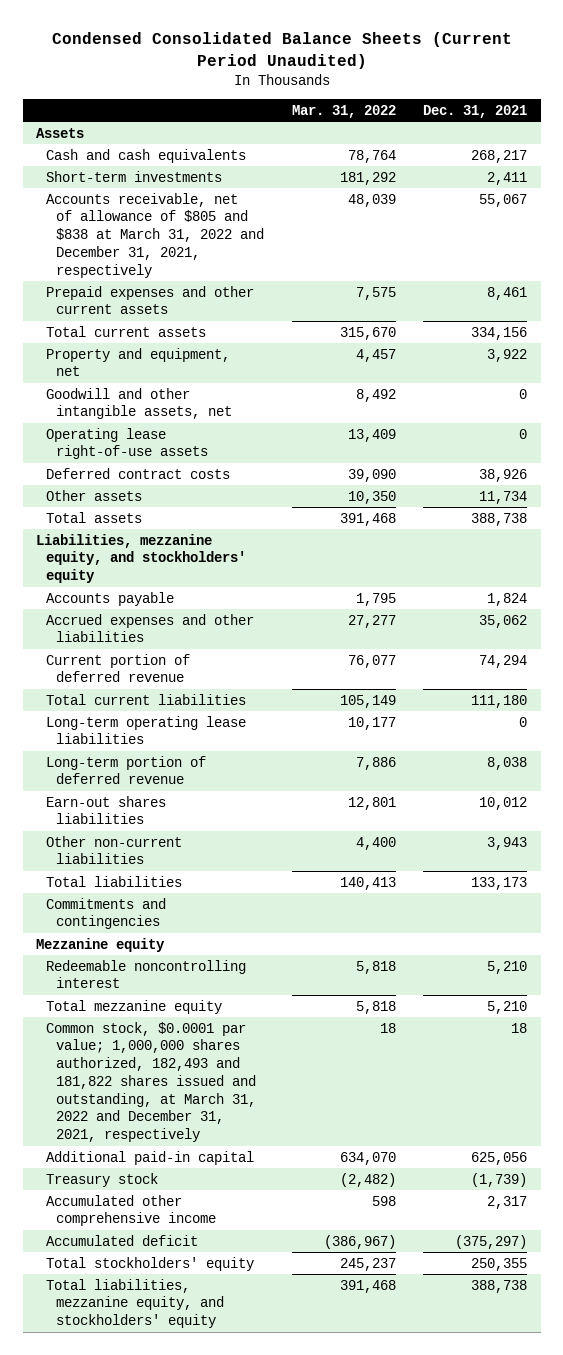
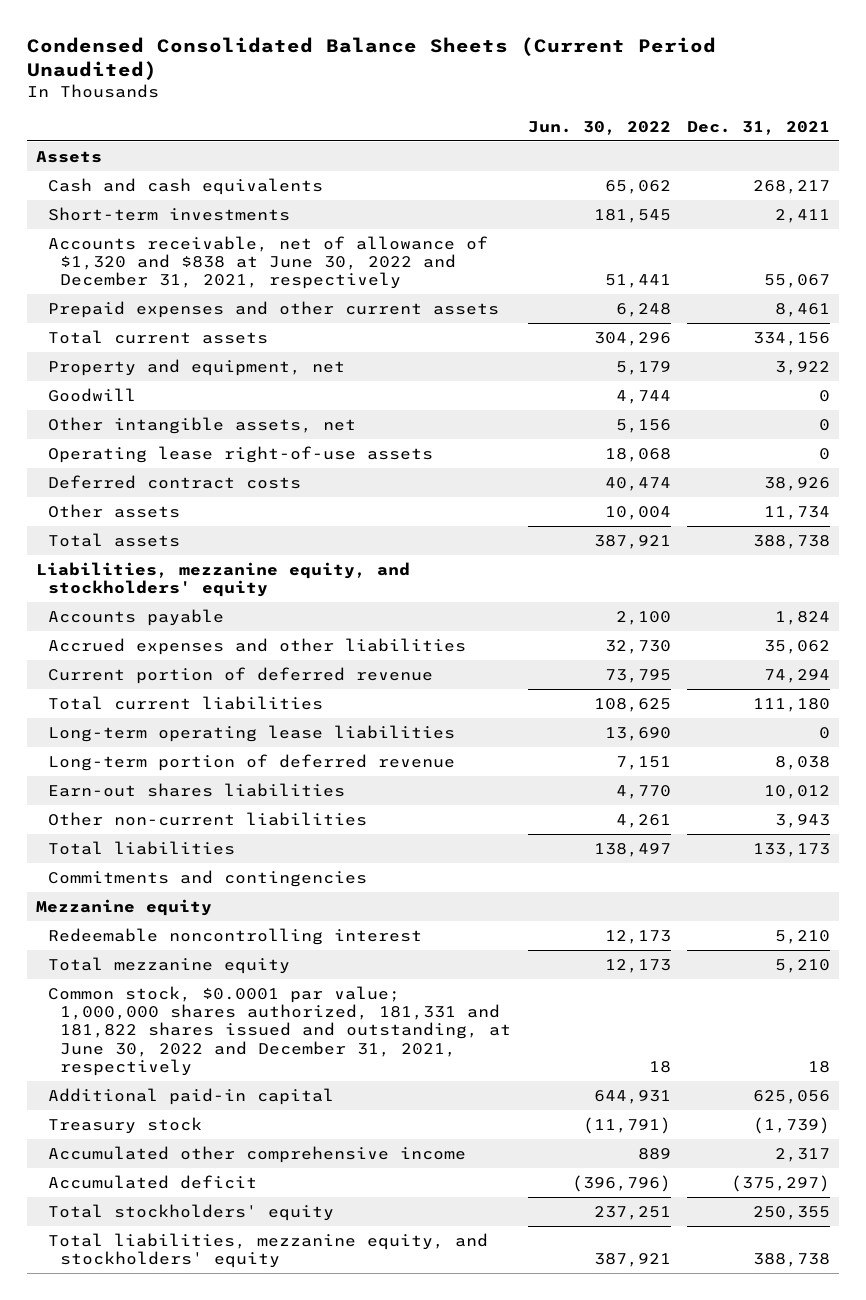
- | Mar. 31, 2022 | Dec. 31, 2021
+ | Jun. 30, 2022 | Dec. 31, 2021
- Accounts receivable, net of allowance of $805 and $838 at March 31, 2022 and December 31, 2021, respectively | 48,039 | 55,067
+ Accounts receivable, net of allowance of $1,320 and $838 at June 30, 2022 and December 31, 2021, respectively | 51,441 | 55,067
- Goodwill and other intangible assets, net | 8,492 | 0
+ Goodwill | 4,744 | 0
+ Other intangible assets, net | 5,156 | 0
- Common stock, $0.0001 par value; 1,000,000 shares authorized, 182,493 and 181,822 shares issued and outstanding, at March 31, 2022 and December 31, 2021, respectively | 18 | 18
+ Common stock, $0.0001 par value; 1,000,000 shares authorized, 181,331 and 181,822 shares issued and outstanding, at June 30, 2022 and December 31, 2021, respectively | 18 | 18

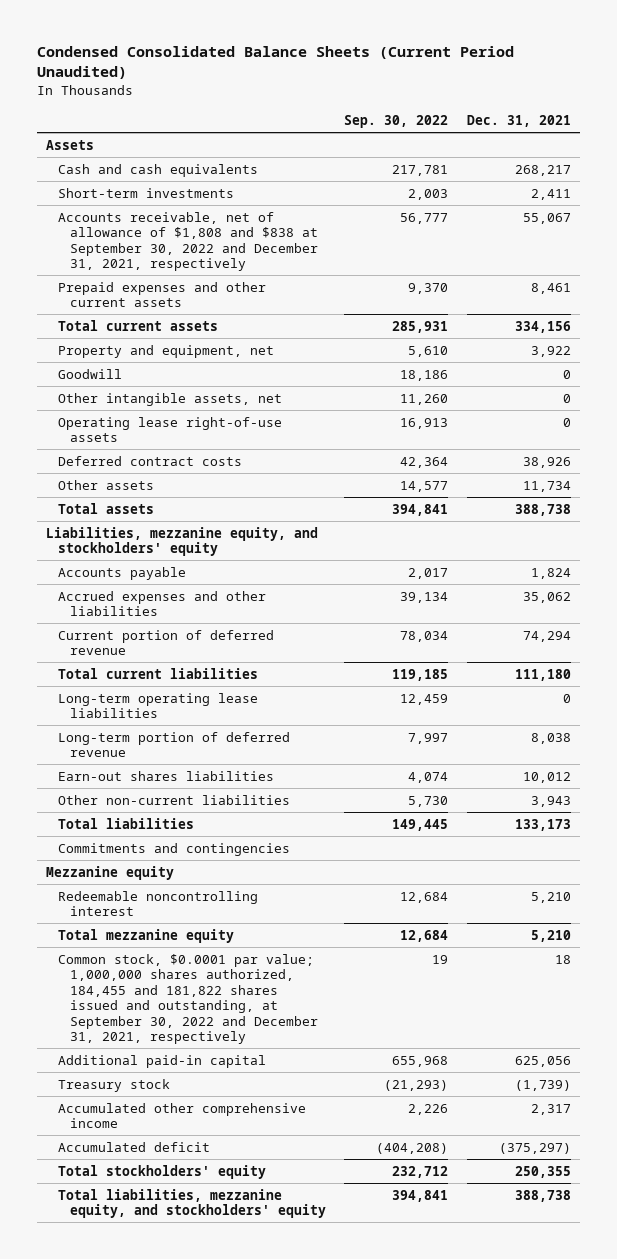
- | Jun. 30, 2022 | Dec. 31, 2021
+ | Sep. 30, 2022 | Dec. 31, 2021
- Accounts receivable, net of allowance of $1,320 and $838 at June 30, 2022 and December 31, 2021, respectively | 51,441 | 55,067
+ Accounts receivable, net of allowance of $1,808 and $838 at September 30, 2022 and December 31, 2021, respectively | 56,777 | 55,067
- Common stock, $0.0001 par value; 1,000,000 shares authorized, 181,331 and 181,822 shares issued and outstanding, at June 30, 2022 and December 31, 2021, respectively | 18 | 18
+ Common stock, $0.0001 par value; 1,000,000 shares authorized, 184,455 and 181,822 shares issued and outstanding, at September 30, 2022 and December 31, 2021, respectively | 19 | 18

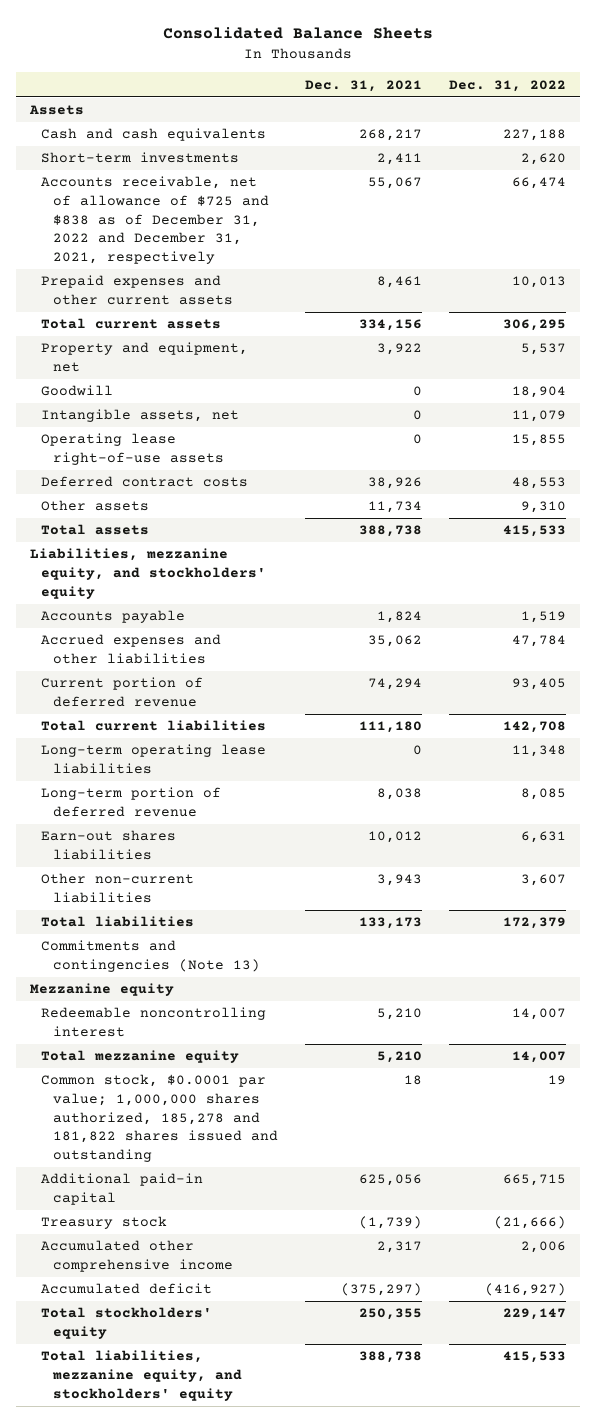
- Condensed Consolidated Balance Sheets (Current Period Unaudited)
+ Consolidated Balance Sheets
- | Sep. 30, 2022 | Dec. 31, 2021
+ | Dec. 31, 2021 | Dec. 31, 2022
- Accounts receivable, net of allowance of $1,808 and $838 at September 30, 2022 and December 31, 2021, respectively | 56,777 | 55,067
+ Accounts receivable, net of allowance of $725 and $838 as of December 31, 2022 and December 31, 2021, respectively | 55,067 | 66,474
- Other intangible assets, net | 11,260 | 0
+ Intangible assets, net | 0 | 11,079
- Commitments and contingencies
+ Commitments and contingencies (Note 13)
- Common stock, $0.0001 par value; 1,000,000 shares authorized, 184,455 and 181,822 shares issued and outstanding, at September 30, 2022 and December 31, 2021, respectively | 19 | 18
+ Common stock, $0.0001 par value; 1,000,000 shares authorized, 185,278 and 181,822 shares issued and outstanding | 18 | 19

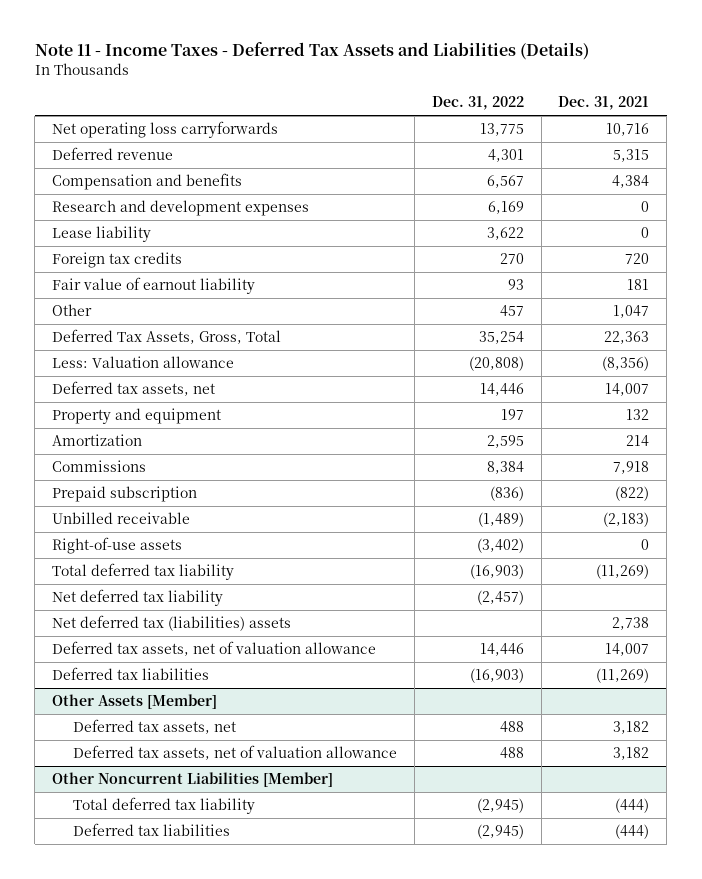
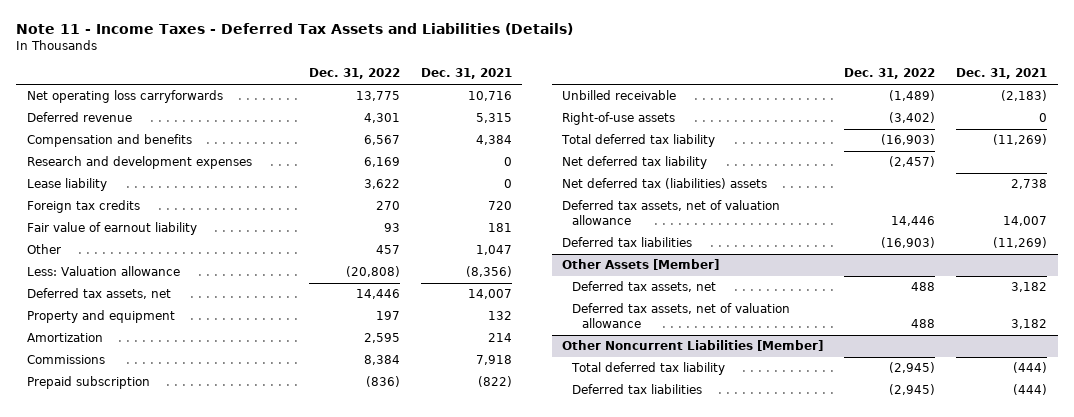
- Deferred Tax Assets, Gross, Total | 35,254 | 22,363

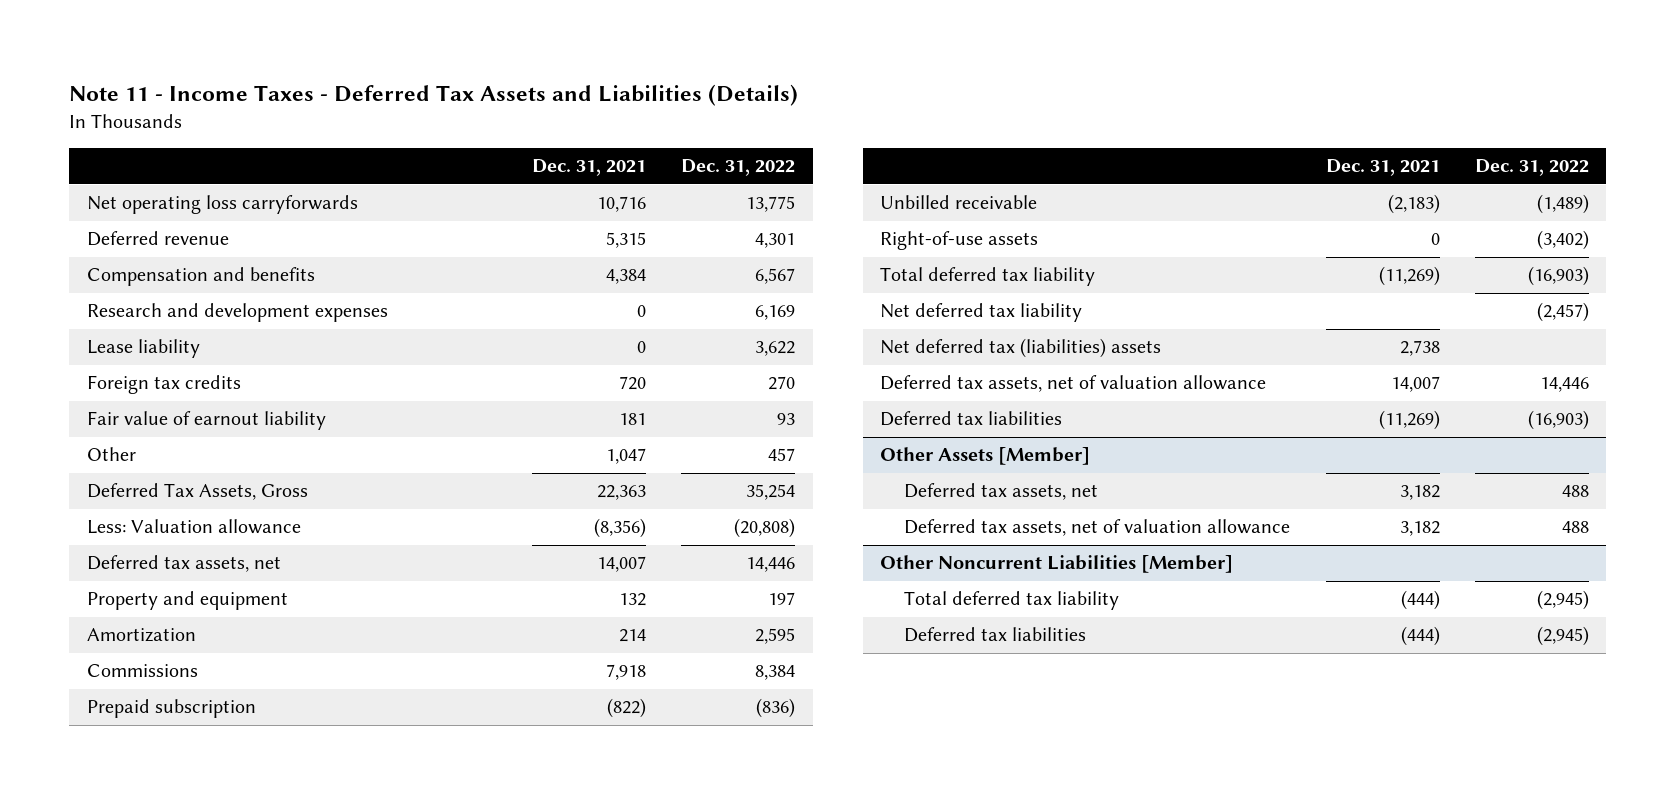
- | Dec. 31, 2022 | Dec. 31, 2021
+ | Dec. 31, 2021 | Dec. 31, 2022
+ Deferred Tax Assets, Gross | 22,363 | 35,254

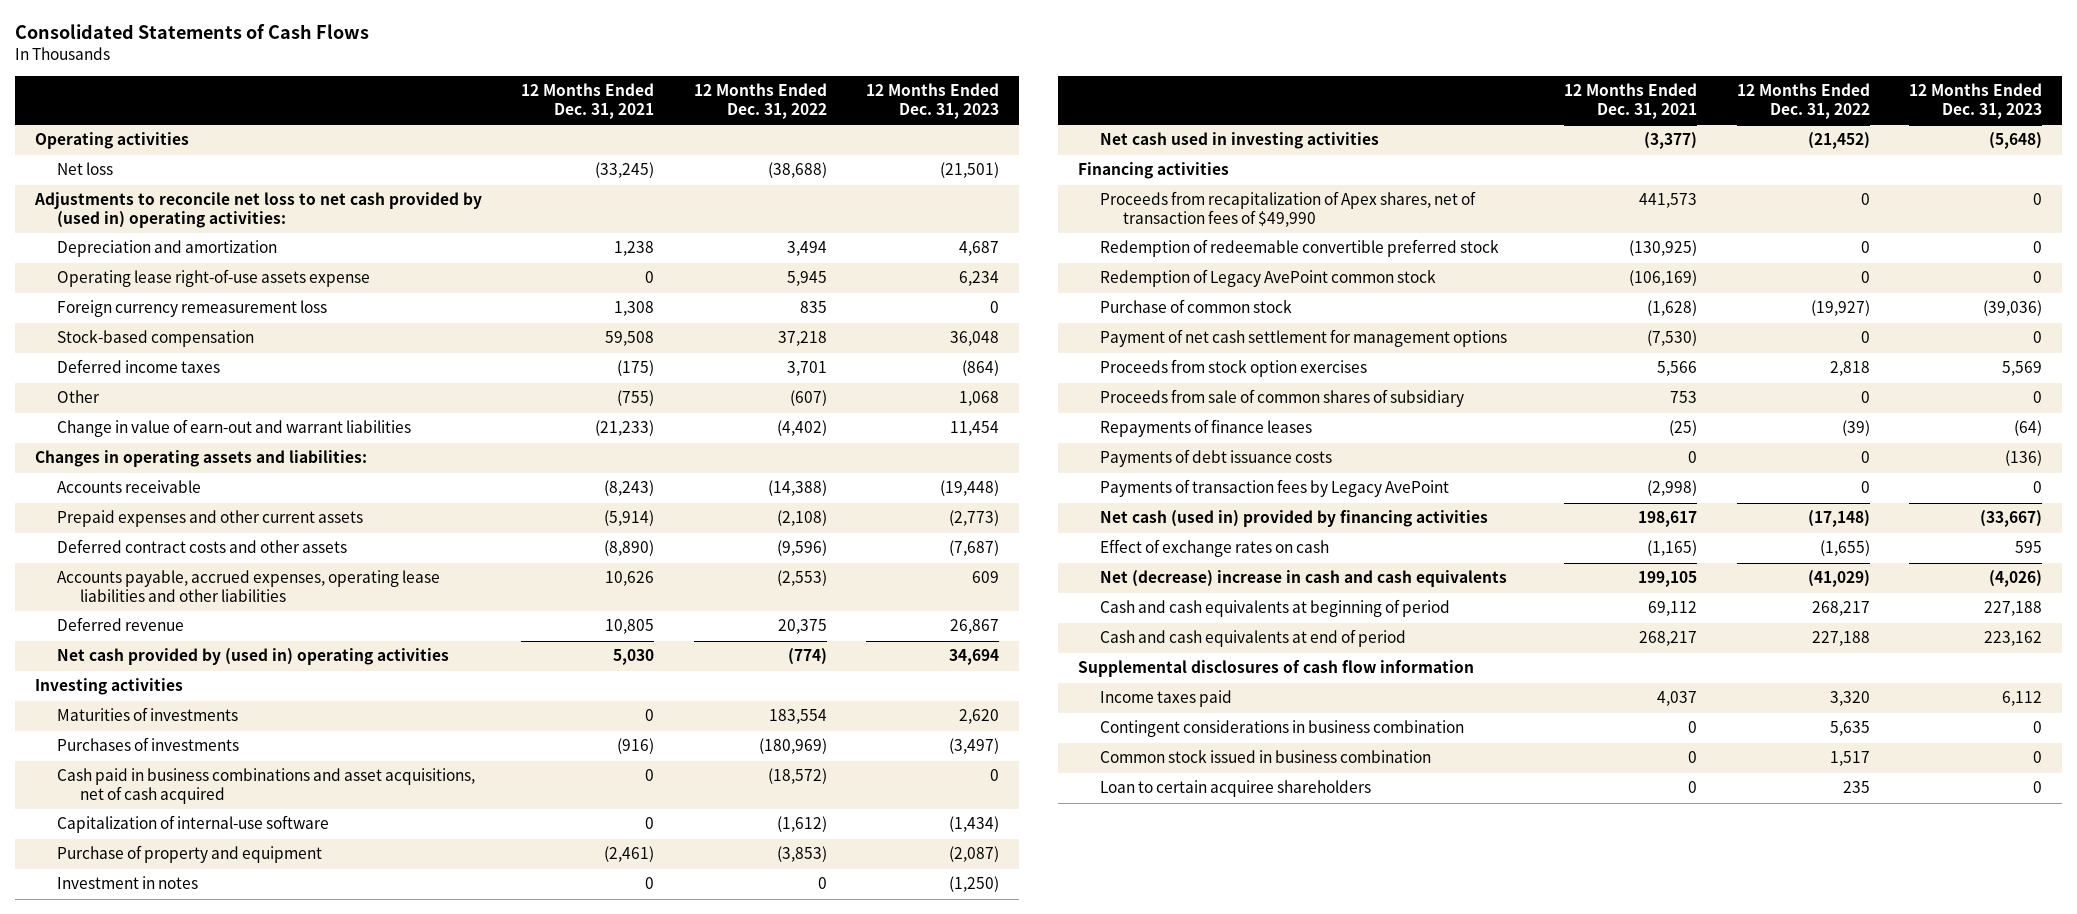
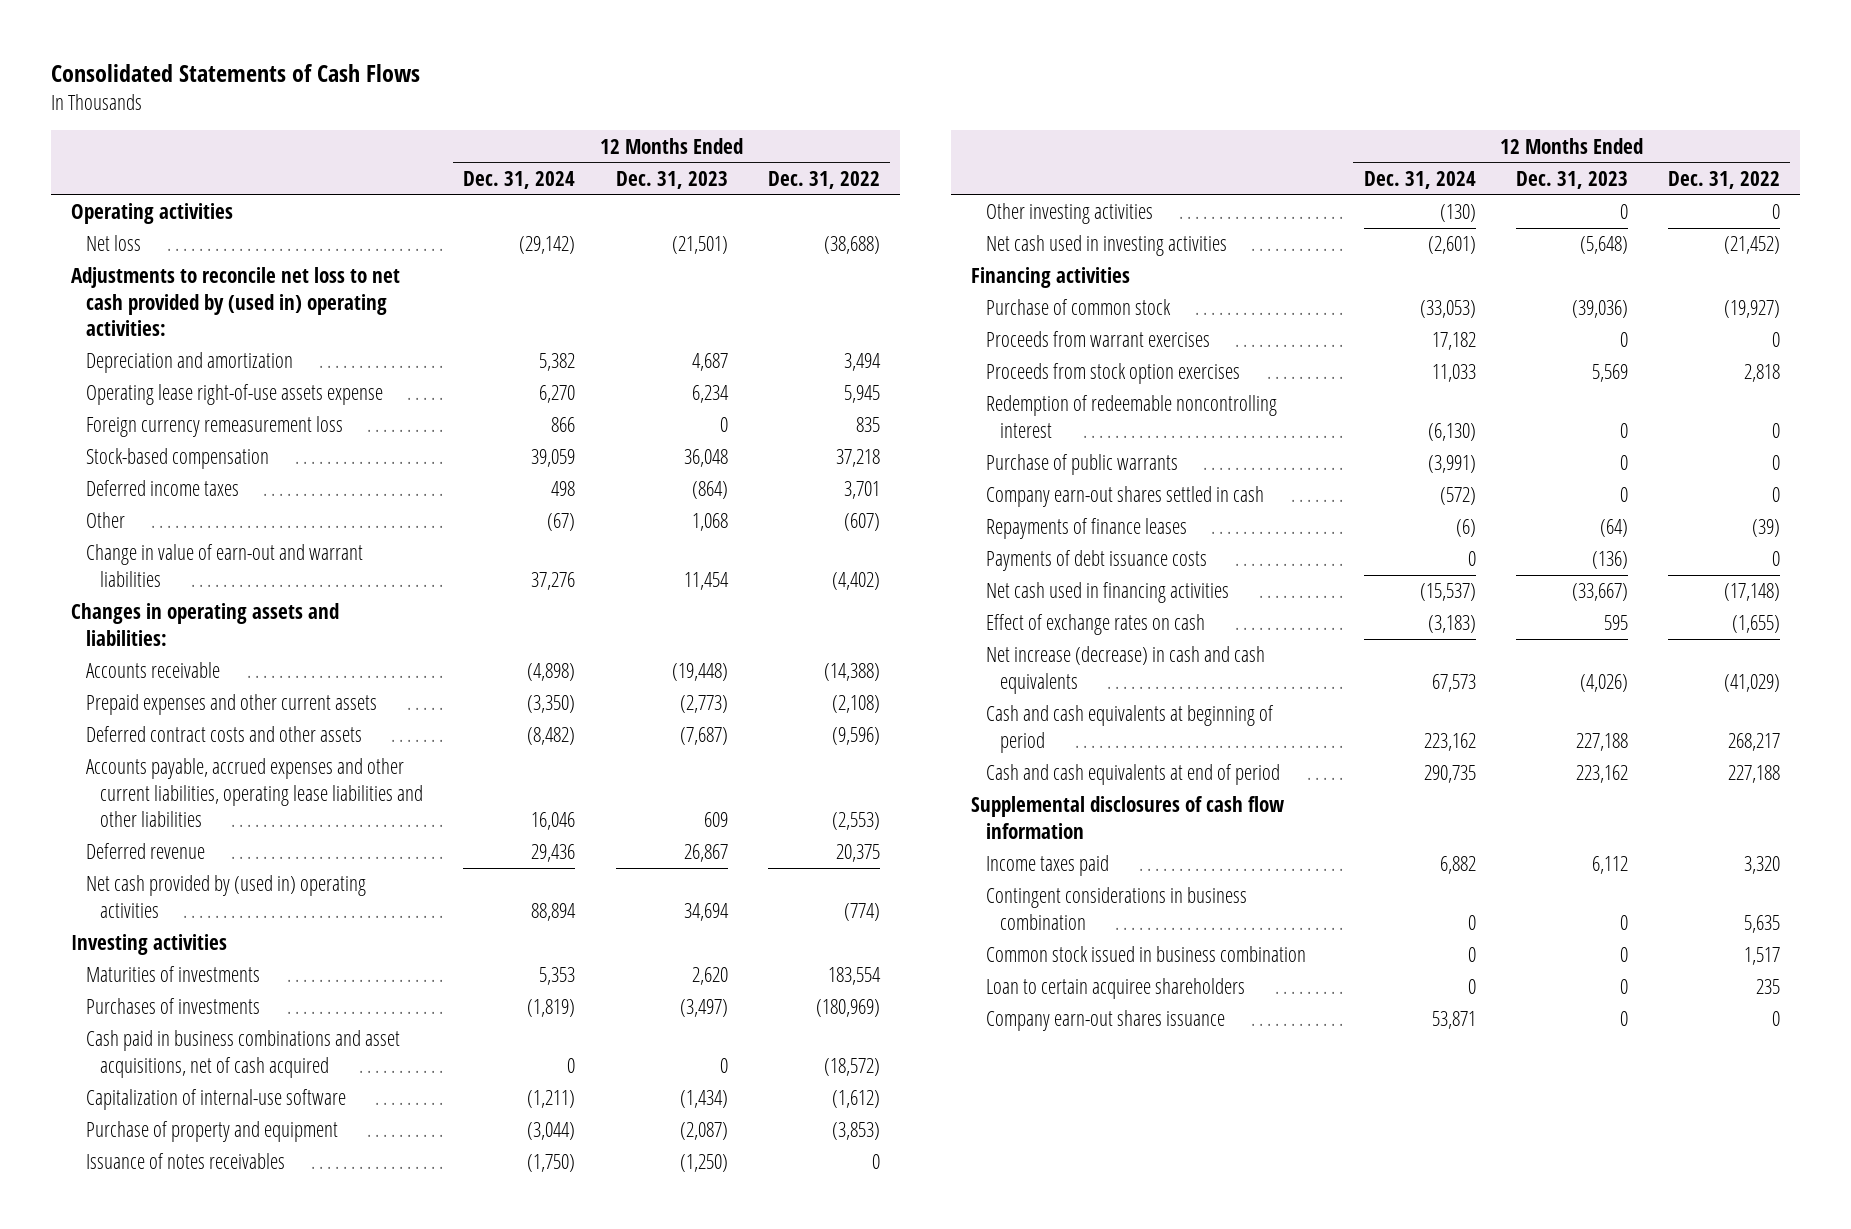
- | 12 Months Ended Dec. 31, 2021 | 12 Months Ended Dec. 31, 2022 | 12 Months Ended Dec. 31, 2023
+ | 12 Months Ended Dec. 31, 2024 | 12 Months Ended Dec. 31, 2023 | 12 Months Ended Dec. 31, 2022
- Accounts payable, accrued expenses, operating lease liabilities and other liabilities | 10,626 | (2,553) | 609
+ Accounts payable, accrued expenses and other current liabilities, operating lease liabilities and other liabilities | 16,046 | 609 | (2,553)
- Investment in notes | 0 | 0 | (1,250)
+ Issuance of notes receivables | (1,750) | (1,250) | 0
+ Other investing activities | (130) | 0 | 0
- Proceeds from recapitalization of Apex shares, net of transaction fees of $49,990 | 441,573 | 0 | 0
- Redemption of redeemable convertible preferred stock | (130,925) | 0 | 0
- Redemption of Legacy AvePoint common stock | (106,169) | 0 | 0
- Payment of net cash settlement for management options | (7,530) | 0 | 0
+ Proceeds from warrant exercises | 17,182 | 0 | 0
- Proceeds from sale of common shares of subsidiary | 753 | 0 | 0
+ Redemption of redeemable noncontrolling interest | (6,130) | 0 | 0
+ Purchase of public warrants | (3,991) | 0 | 0
+ Company earn-out shares settled in cash | (572) | 0 | 0
- Payments of transaction fees by Legacy AvePoint | (2,998) | 0 | 0
- Net cash (used in) provided by financing activities | 198,617 | (17,148) | (33,667)
+ Net cash used in financing activities | (15,537) | (33,667) | (17,148)
- Net (decrease) increase in cash and cash equivalents | 199,105 | (41,029) | (4,026)
+ Net increase (decrease) in cash and cash equivalents | 67,573 | (4,026) | (41,029)
+ Company earn-out shares issuance | 53,871 | 0 | 0

